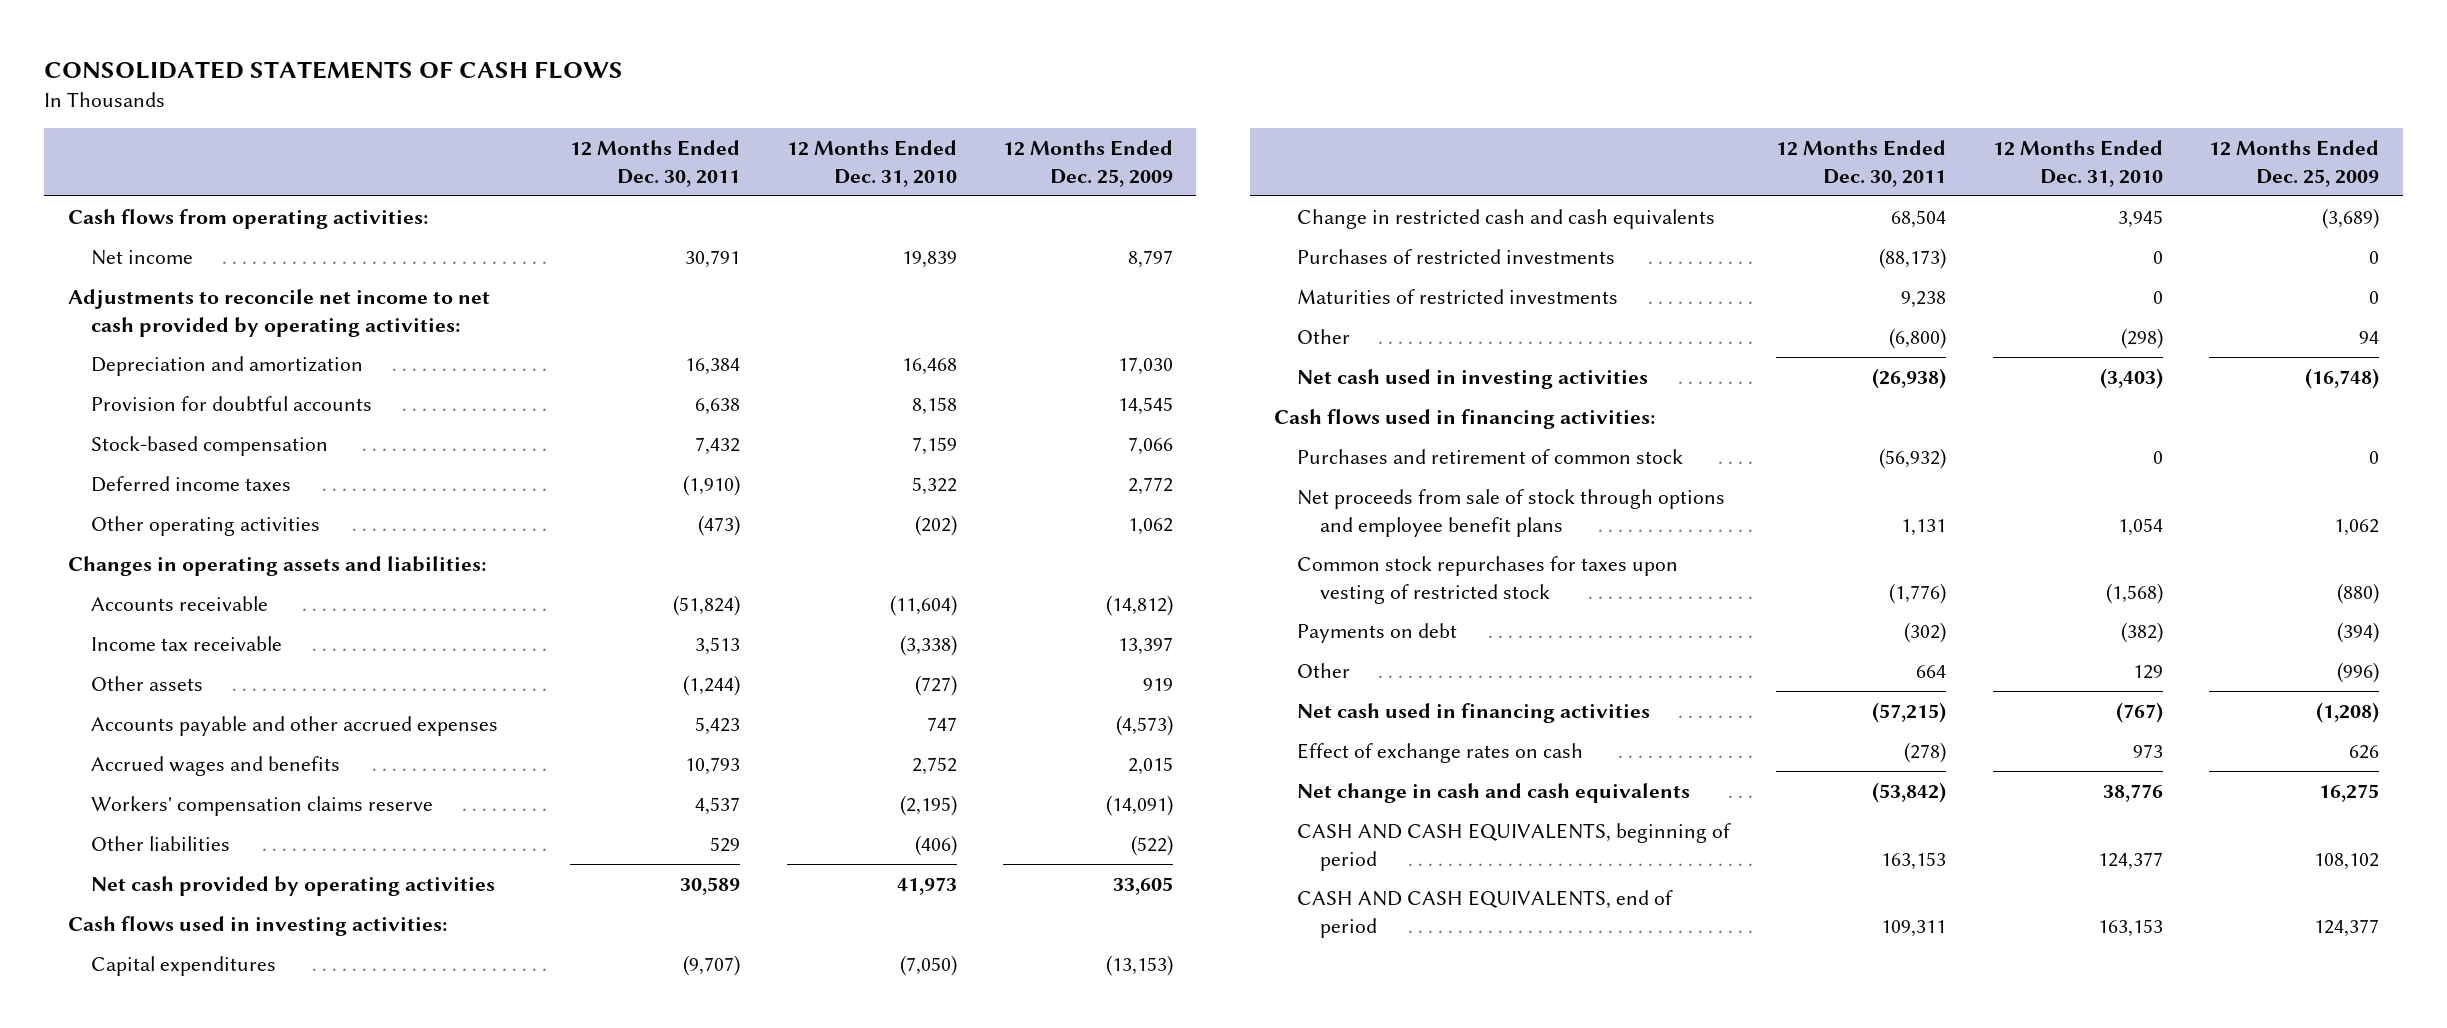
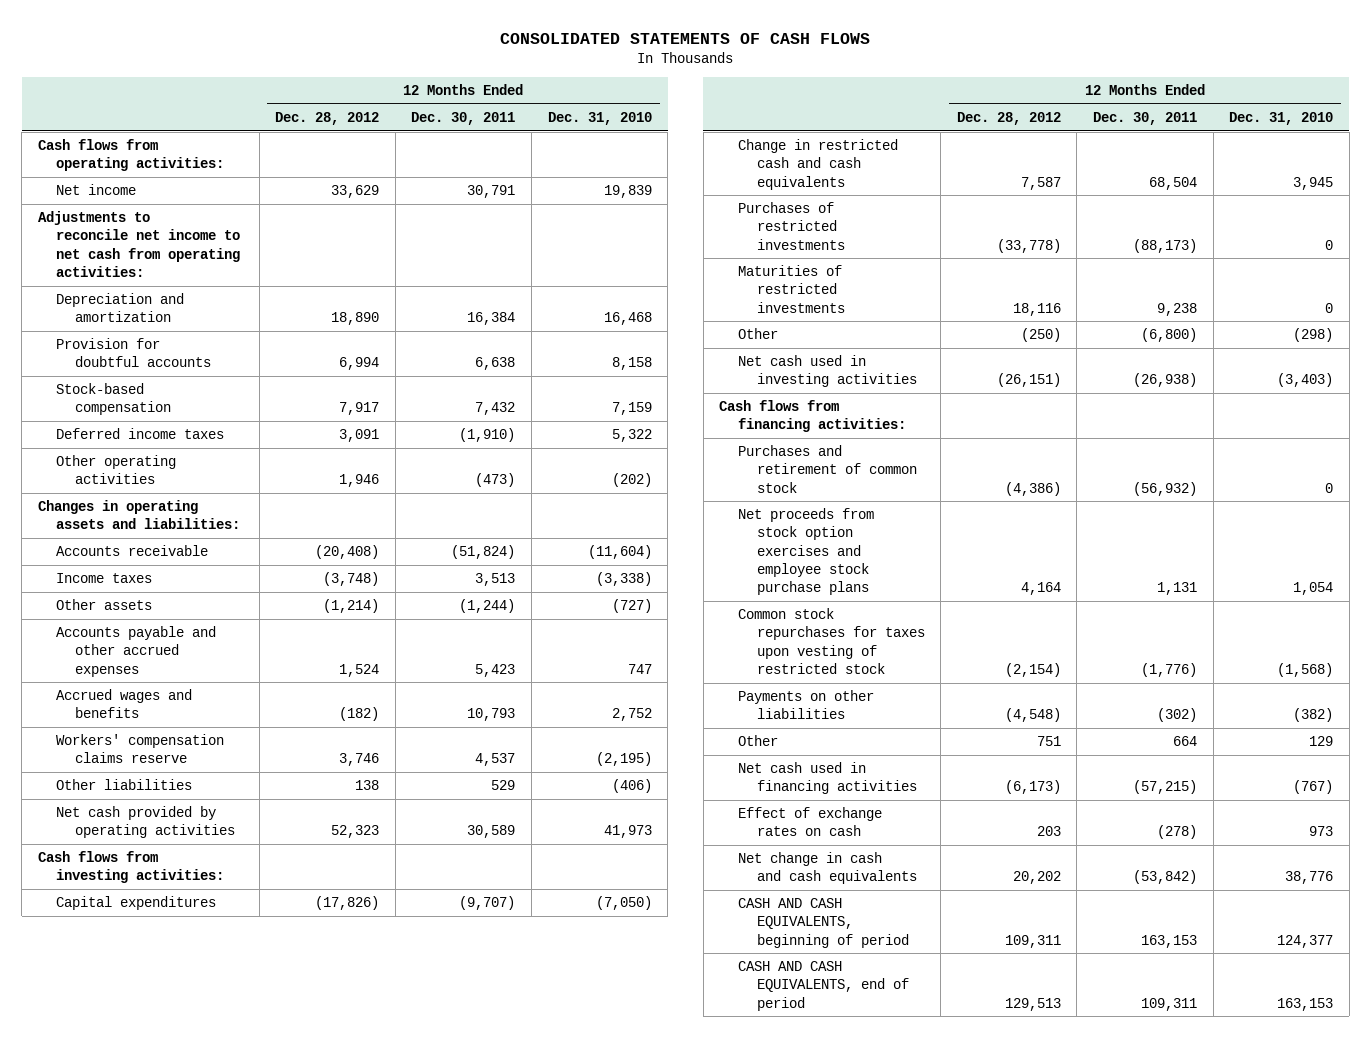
- | 12 Months Ended Dec. 30, 2011 | 12 Months Ended Dec. 31, 2010 | 12 Months Ended Dec. 25, 2009
+ | 12 Months Ended Dec. 28, 2012 | 12 Months Ended Dec. 30, 2011 | 12 Months Ended Dec. 31, 2010
- Adjustments to reconcile net income to net cash provided by operating activities:
+ Adjustments to reconcile net income to net cash from operating activities:
- Income tax receivable | 3,513 | (3,338) | 13,397
+ Income taxes | (3,748) | 3,513 | (3,338)
- Cash flows used in investing activities:
+ Cash flows from investing activities:
- Cash flows used in financing activities:
+ Cash flows from financing activities:
- Net proceeds from sale of stock through options and employee benefit plans | 1,131 | 1,054 | 1,062
+ Net proceeds from stock option exercises and employee stock purchase plans | 4,164 | 1,131 | 1,054
- Payments on debt | (302) | (382) | (394)
+ Payments on other liabilities | (4,548) | (302) | (382)

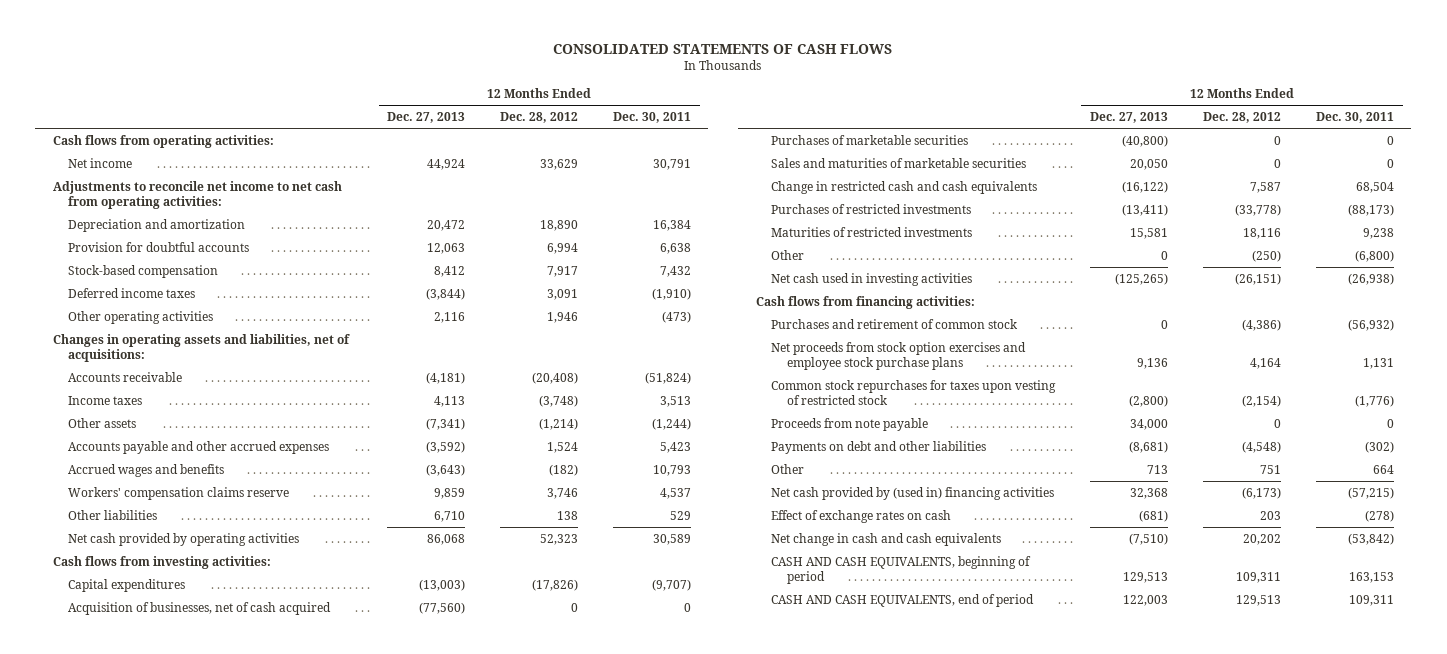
- | 12 Months Ended Dec. 28, 2012 | 12 Months Ended Dec. 30, 2011 | 12 Months Ended Dec. 31, 2010
+ | 12 Months Ended Dec. 27, 2013 | 12 Months Ended Dec. 28, 2012 | 12 Months Ended Dec. 30, 2011
- Changes in operating assets and liabilities:
+ Changes in operating assets and liabilities, net of acquisitions:
+ Acquisition of businesses, net of cash acquired | (77,560) | 0 | 0
+ Purchases of marketable securities | (40,800) | 0 | 0
+ Sales and maturities of marketable securities | 20,050 | 0 | 0
- Payments on other liabilities | (4,548) | (302) | (382)
+ Proceeds from note payable | 34,000 | 0 | 0
+ Payments on debt and other liabilities | (8,681) | (4,548) | (302)
- Net cash used in financing activities | (6,173) | (57,215) | (767)
+ Net cash provided by (used in) financing activities | 32,368 | (6,173) | (57,215)

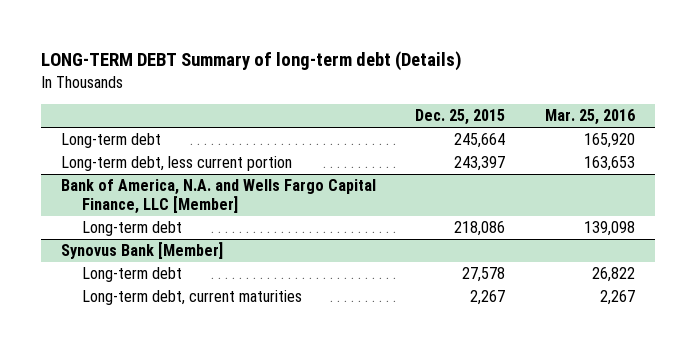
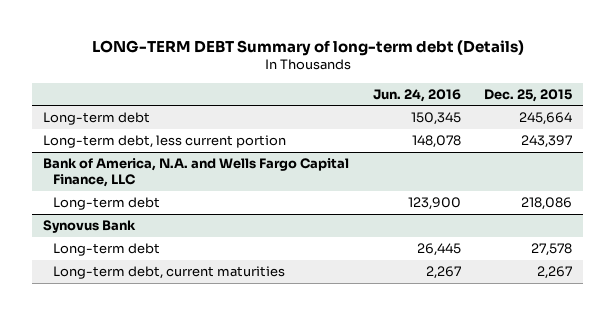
- | Dec. 25, 2015 | Mar. 25, 2016
+ | Jun. 24, 2016 | Dec. 25, 2015
- Bank of America, N.A. and Wells Fargo Capital Finance, LLC [Member]
+ Bank of America, N.A. and Wells Fargo Capital Finance, LLC
- Synovus Bank [Member]
+ Synovus Bank

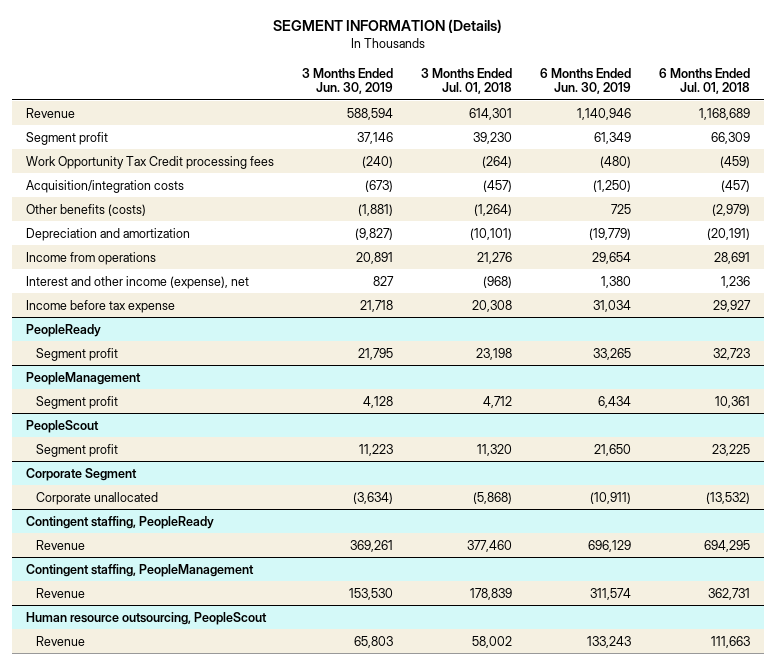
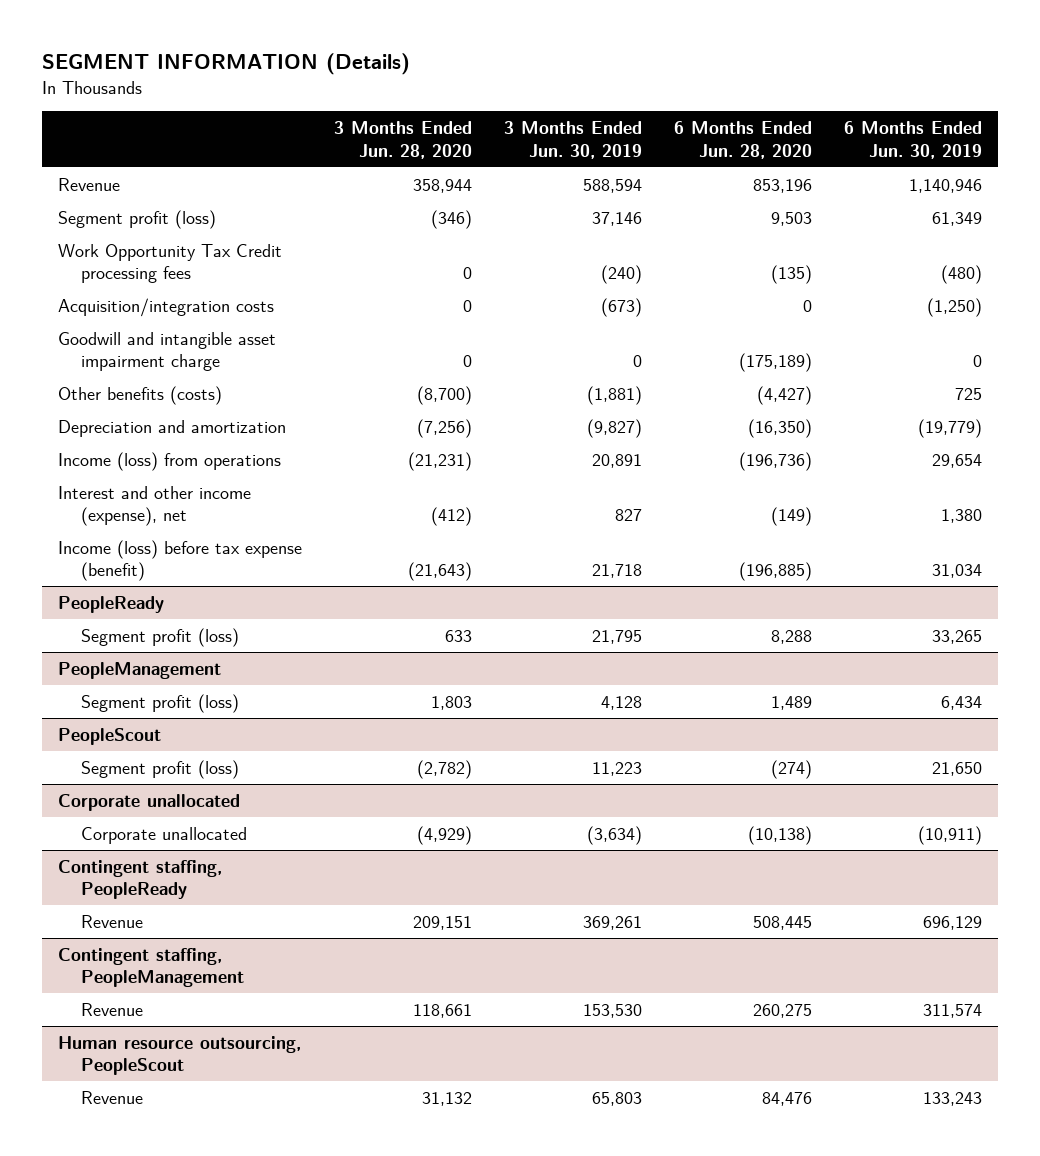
- | 3 Months Ended Jun. 30, 2019 | 3 Months Ended Jul. 01, 2018 | 6 Months Ended Jun. 30, 2019 | 6 Months Ended Jul. 01, 2018
+ | 3 Months Ended Jun. 28, 2020 | 3 Months Ended Jun. 30, 2019 | 6 Months Ended Jun. 28, 2020 | 6 Months Ended Jun. 30, 2019
- Segment profit | 37,146 | 39,230 | 61,349 | 66,309
+ Segment profit (loss) | (346) | 37,146 | 9,503 | 61,349
+ Goodwill and intangible asset impairment charge | 0 | 0 | (175,189) | 0
- Income from operations | 20,891 | 21,276 | 29,654 | 28,691
+ Income (loss) from operations | (21,231) | 20,891 | (196,736) | 29,654
- Income before tax expense | 21,718 | 20,308 | 31,034 | 29,927
+ Income (loss) before tax expense (benefit) | (21,643) | 21,718 | (196,885) | 31,034
@ PeopleReady
- Segment profit | 21,795 | 23,198 | 33,265 | 32,723
+ Segment profit (loss) | 633 | 21,795 | 8,288 | 33,265
@ PeopleManagement
- Segment profit | 4,128 | 4,712 | 6,434 | 10,361
+ Segment profit (loss) | 1,803 | 4,128 | 1,489 | 6,434
@ PeopleScout
- Segment profit | 11,223 | 11,320 | 21,650 | 23,225
- Corporate Segment
@ PeopleScout
+ Segment profit (loss) | (2,782) | 11,223 | (274) | 21,650
+ Corporate unallocated

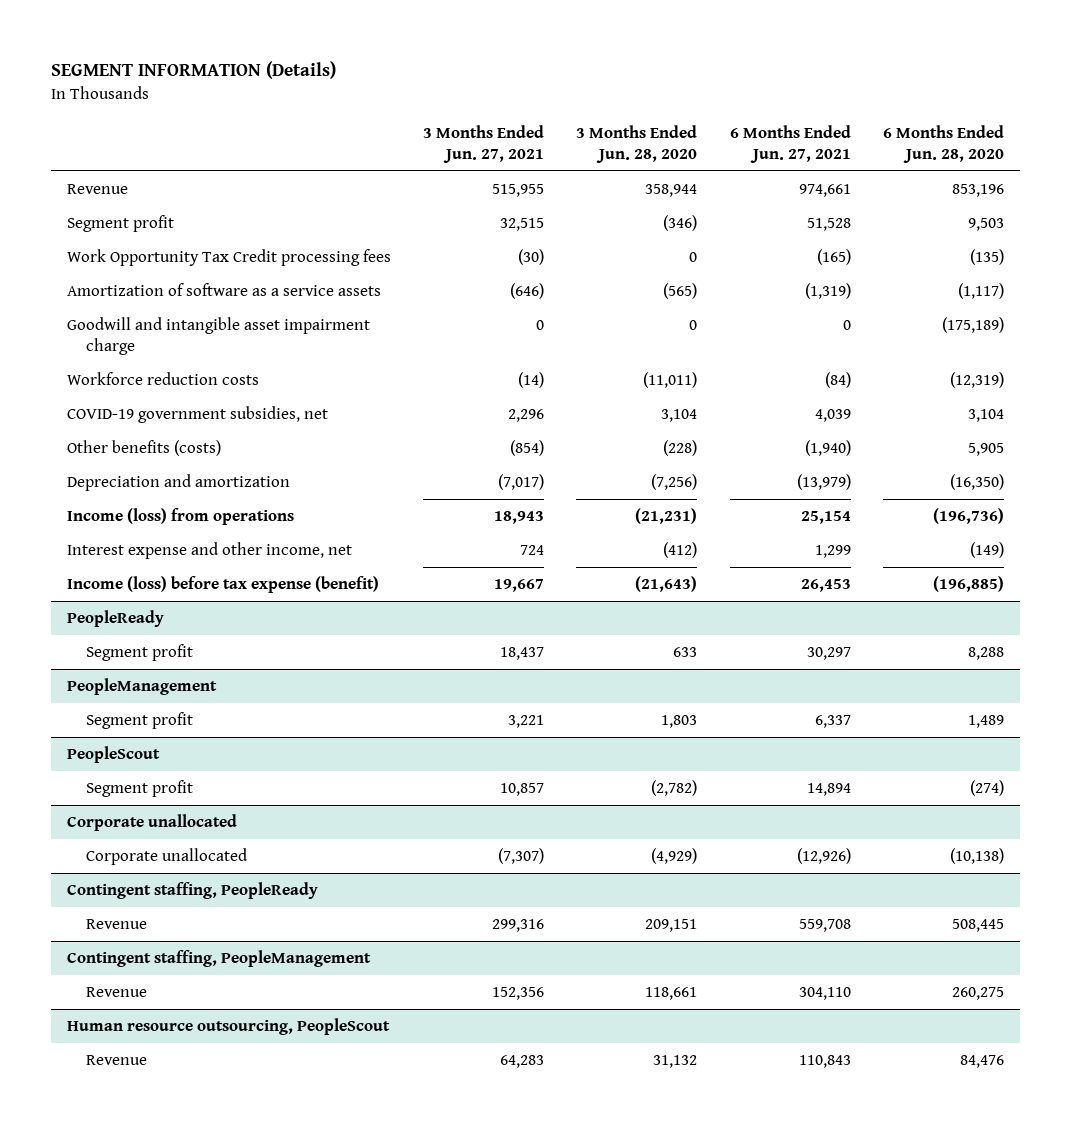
- | 3 Months Ended Jun. 28, 2020 | 3 Months Ended Jun. 30, 2019 | 6 Months Ended Jun. 28, 2020 | 6 Months Ended Jun. 30, 2019
+ | 3 Months Ended Jun. 27, 2021 | 3 Months Ended Jun. 28, 2020 | 6 Months Ended Jun. 27, 2021 | 6 Months Ended Jun. 28, 2020
- Segment profit (loss) | (346) | 37,146 | 9,503 | 61,349
+ Segment profit | 32,515 | (346) | 51,528 | 9,503
- Acquisition/integration costs | 0 | (673) | 0 | (1,250)
+ Amortization of software as a service assets | (646) | (565) | (1,319) | (1,117)
- Other benefits (costs) | (8,700) | (1,881) | (4,427) | 725
+ Workforce reduction costs | (14) | (11,011) | (84) | (12,319)
+ COVID-19 government subsidies, net | 2,296 | 3,104 | 4,039 | 3,104
+ Other benefits (costs) | (854) | (228) | (1,940) | 5,905
- Interest and other income (expense), net | (412) | 827 | (149) | 1,380
+ Interest expense and other income, net | 724 | (412) | 1,299 | (149)
@ PeopleReady
- Segment profit (loss) | 633 | 21,795 | 8,288 | 33,265
+ Segment profit | 18,437 | 633 | 30,297 | 8,288
@ PeopleManagement
- Segment profit (loss) | 1,803 | 4,128 | 1,489 | 6,434
+ Segment profit | 3,221 | 1,803 | 6,337 | 1,489
@ PeopleScout
- Segment profit (loss) | (2,782) | 11,223 | (274) | 21,650
+ Segment profit | 10,857 | (2,782) | 14,894 | (274)

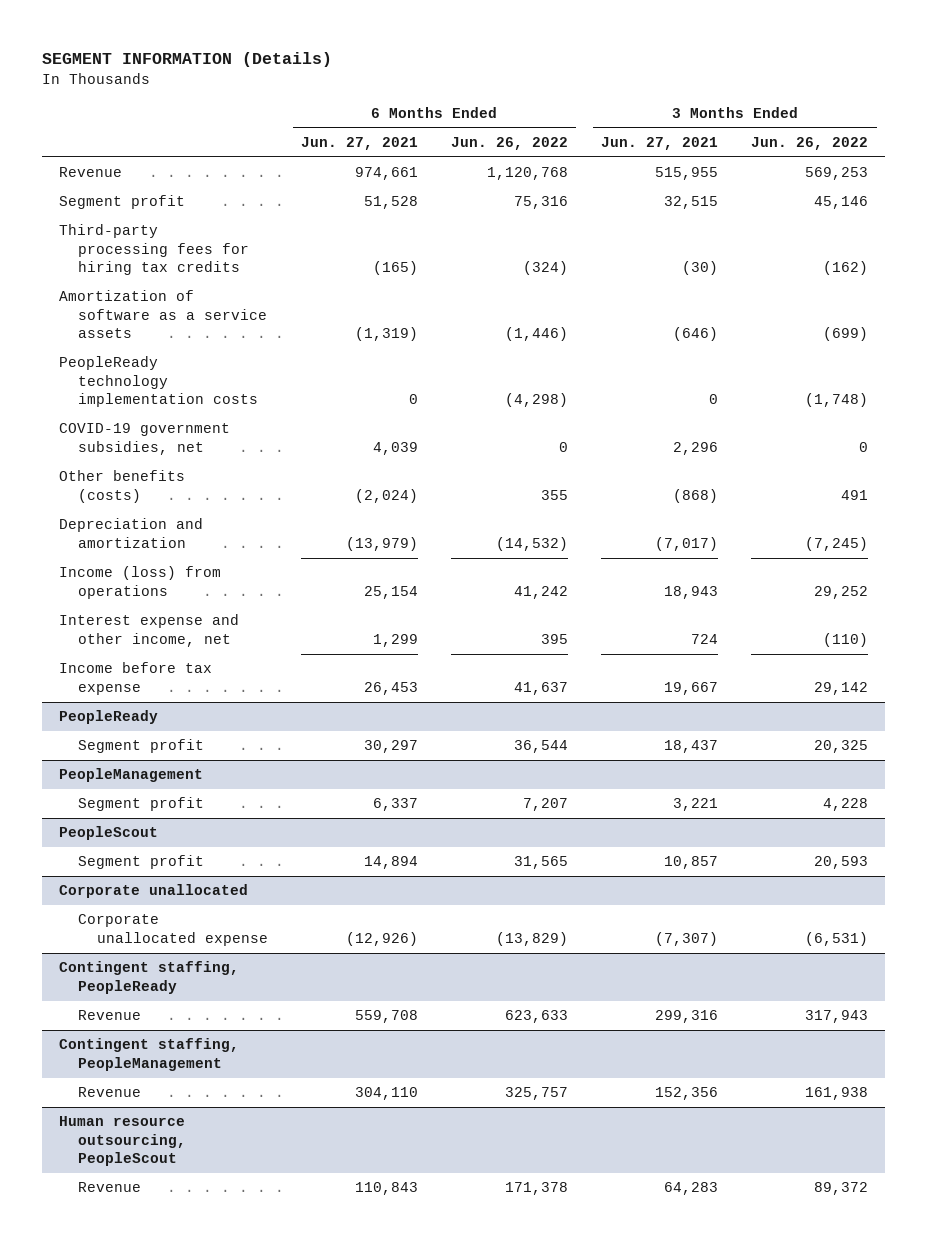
- | 3 Months Ended Jun. 27, 2021 | 3 Months Ended Jun. 28, 2020 | 6 Months Ended Jun. 27, 2021 | 6 Months Ended Jun. 28, 2020
+ | 6 Months Ended Jun. 27, 2021 | 6 Months Ended Jun. 26, 2022 | 3 Months Ended Jun. 27, 2021 | 3 Months Ended Jun. 26, 2022
- Work Opportunity Tax Credit processing fees | (30) | 0 | (165) | (135)
+ Third-party processing fees for hiring tax credits | (165) | (324) | (30) | (162)
- Goodwill and intangible asset impairment charge | 0 | 0 | 0 | (175,189)
- Workforce reduction costs | (14) | (11,011) | (84) | (12,319)
+ PeopleReady technology implementation costs | 0 | (4,298) | 0 | (1,748)
- Other benefits (costs) | (854) | (228) | (1,940) | 5,905
+ Other benefits (costs) | (2,024) | 355 | (868) | 491
- Income (loss) before tax expense (benefit) | 19,667 | (21,643) | 26,453 | (196,885)
+ Income before tax expense | 26,453 | 41,637 | 19,667 | 29,142
@ Corporate unallocated
- Corporate unallocated | (7,307) | (4,929) | (12,926) | (10,138)
+ Corporate unallocated expense | (12,926) | (13,829) | (7,307) | (6,531)

